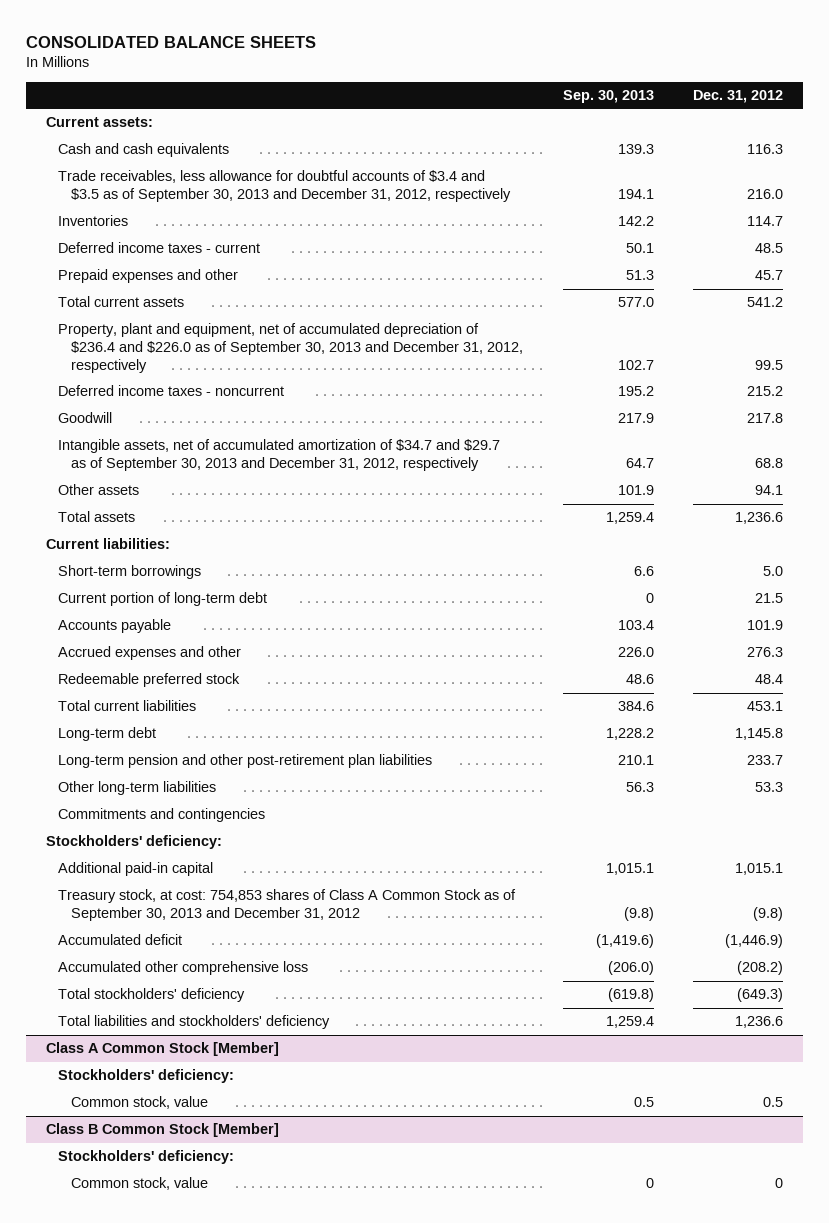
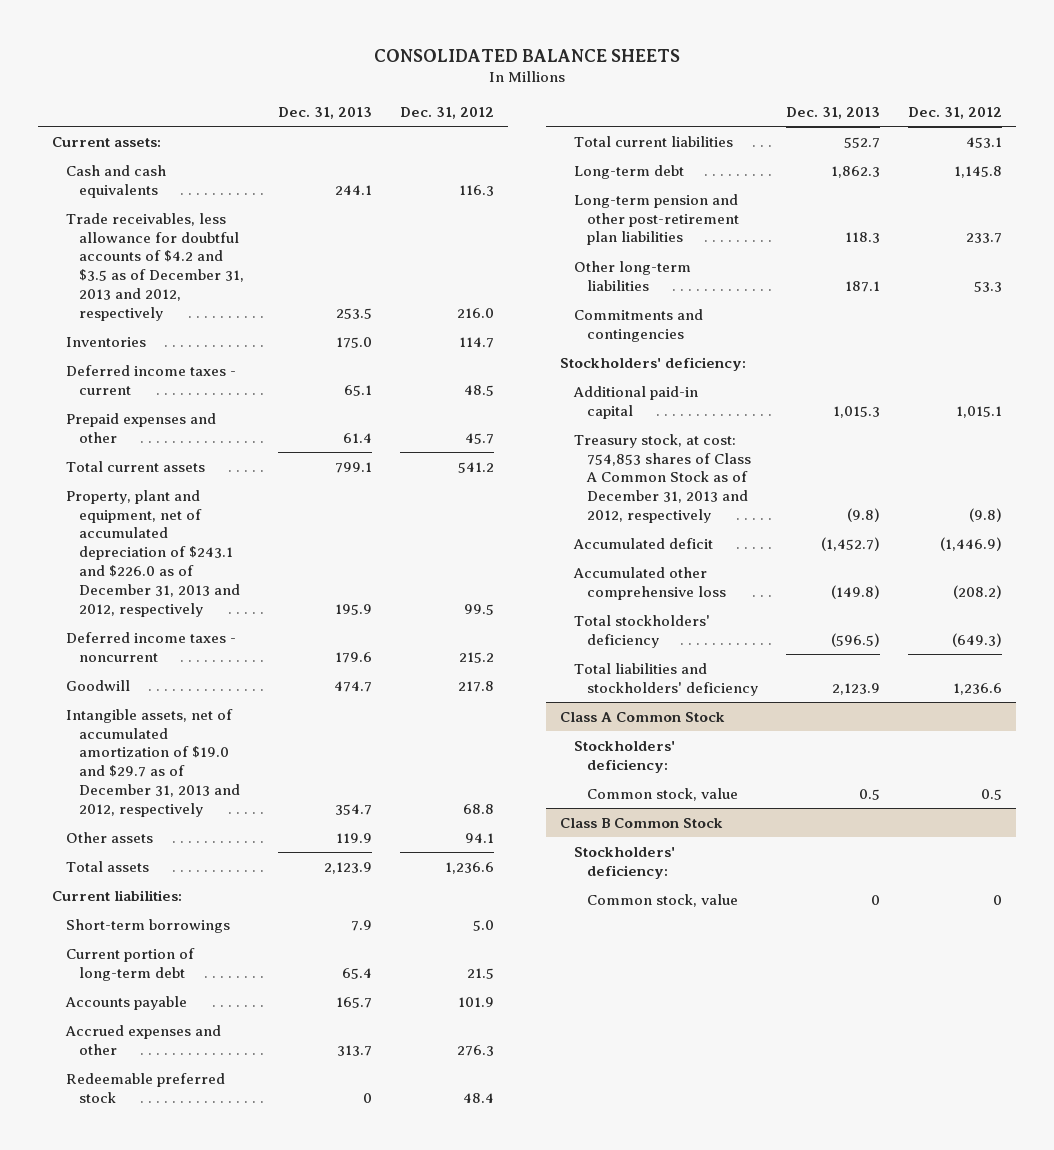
- | Sep. 30, 2013 | Dec. 31, 2012
+ | Dec. 31, 2013 | Dec. 31, 2012
- Trade receivables, less allowance for doubtful accounts of $3.4 and $3.5 as of September 30, 2013 and December 31, 2012, respectively | 194.1 | 216.0
+ Trade receivables, less allowance for doubtful accounts of $4.2 and $3.5 as of December 31, 2013 and 2012, respectively | 253.5 | 216.0
- Property, plant and equipment, net of accumulated depreciation of $236.4 and $226.0 as of September 30, 2013 and December 31, 2012, respectively | 102.7 | 99.5
+ Property, plant and equipment, net of accumulated depreciation of $243.1 and $226.0 as of December 31, 2013 and 2012, respectively | 195.9 | 99.5
- Intangible assets, net of accumulated amortization of $34.7 and $29.7 as of September 30, 2013 and December 31, 2012, respectively | 64.7 | 68.8
+ Intangible assets, net of accumulated amortization of $19.0 and $29.7 as of December 31, 2013 and 2012, respectively | 354.7 | 68.8
- Treasury stock, at cost: 754,853 shares of Class A Common Stock as of September 30, 2013 and December 31, 2012 | (9.8) | (9.8)
+ Treasury stock, at cost: 754,853 shares of Class A Common Stock as of December 31, 2013 and 2012, respectively | (9.8) | (9.8)
- Class A Common Stock [Member]
+ Class A Common Stock
- Class B Common Stock [Member]
+ Class B Common Stock

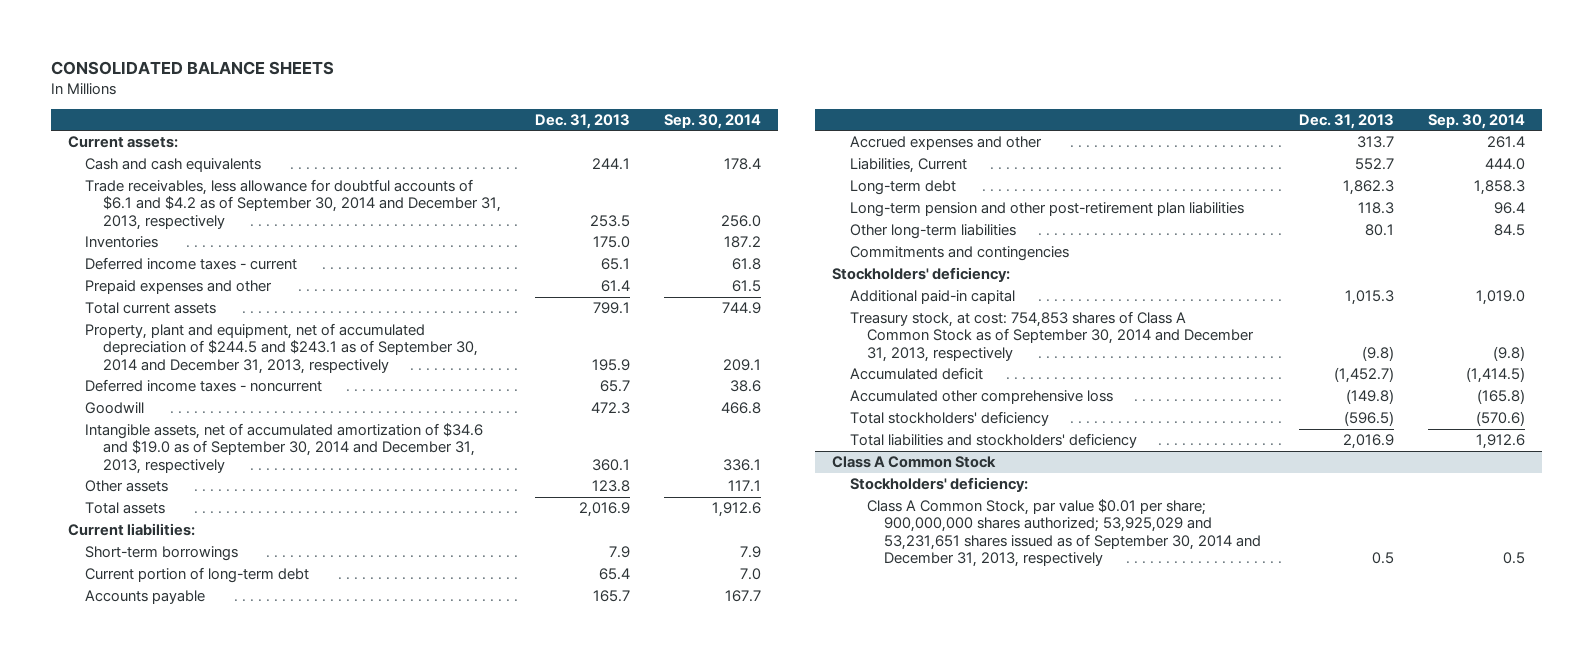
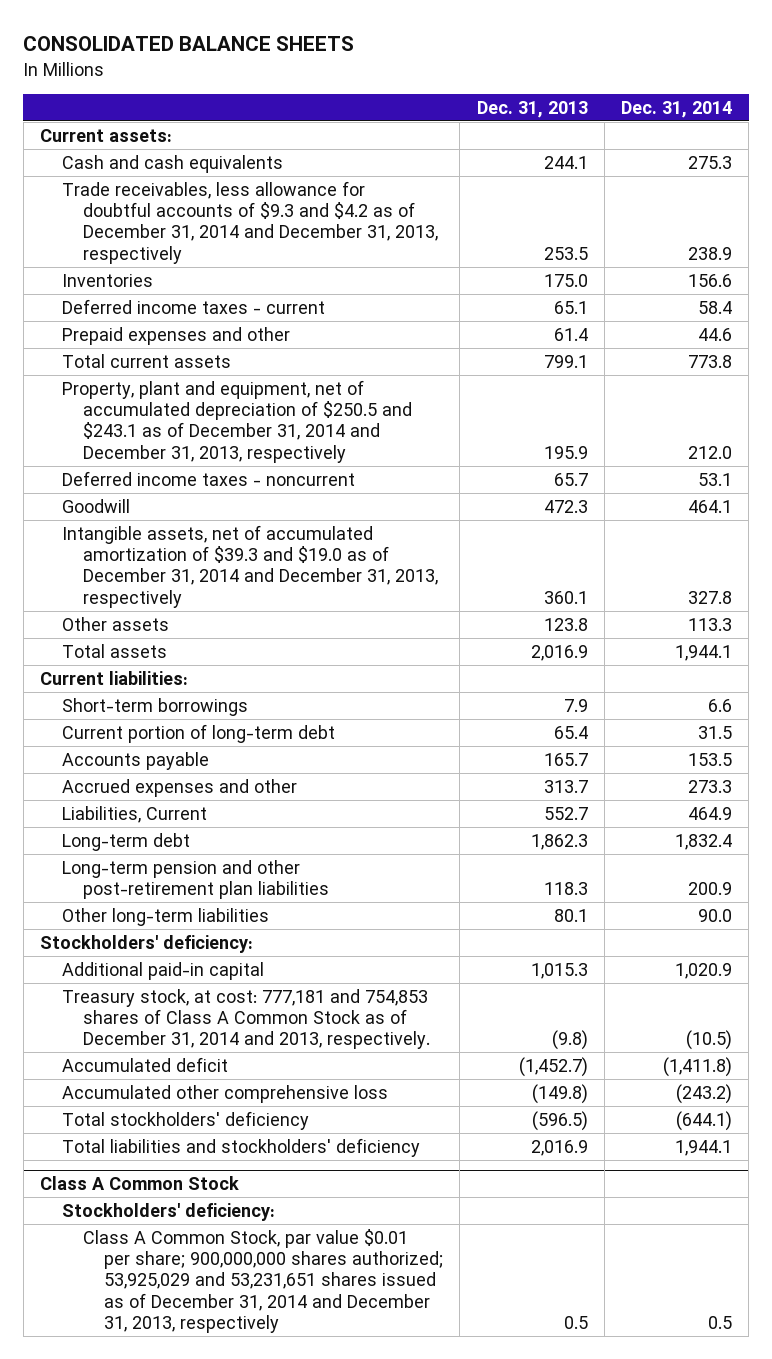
- | Dec. 31, 2013 | Sep. 30, 2014
+ | Dec. 31, 2013 | Dec. 31, 2014
- Trade receivables, less allowance for doubtful accounts of $6.1 and $4.2 as of September 30, 2014 and December 31, 2013, respectively | 253.5 | 256.0
+ Trade receivables, less allowance for doubtful accounts of $9.3 and $4.2 as of December 31, 2014 and December 31, 2013, respectively | 253.5 | 238.9
- Property, plant and equipment, net of accumulated depreciation of $244.5 and $243.1 as of September 30, 2014 and December 31, 2013, respectively | 195.9 | 209.1
+ Property, plant and equipment, net of accumulated depreciation of $250.5 and $243.1 as of December 31, 2014 and December 31, 2013, respectively | 195.9 | 212.0
- Intangible assets, net of accumulated amortization of $34.6 and $19.0 as of September 30, 2014 and December 31, 2013, respectively | 360.1 | 336.1
+ Intangible assets, net of accumulated amortization of $39.3 and $19.0 as of December 31, 2014 and December 31, 2013, respectively | 360.1 | 327.8
- Commitments and contingencies
- Treasury stock, at cost: 754,853 shares of Class A Common Stock as of September 30, 2014 and December 31, 2013, respectively | (9.8) | (9.8)
+ Treasury stock, at cost: 777,181 and 754,853 shares of Class A Common Stock as of December 31, 2014 and 2013, respectively. | (9.8) | (10.5)
@ Class A Common Stock
- Class A Common Stock, par value $0.01 per share; 900,000,000 shares authorized; 53,925,029 and 53,231,651 shares issued as of September 30, 2014 and December 31, 2013, respectively | 0.5 | 0.5
+ Class A Common Stock, par value $0.01 per share; 900,000,000 shares authorized; 53,925,029 and 53,231,651 shares issued as of December 31, 2014 and December 31, 2013, respectively | 0.5 | 0.5

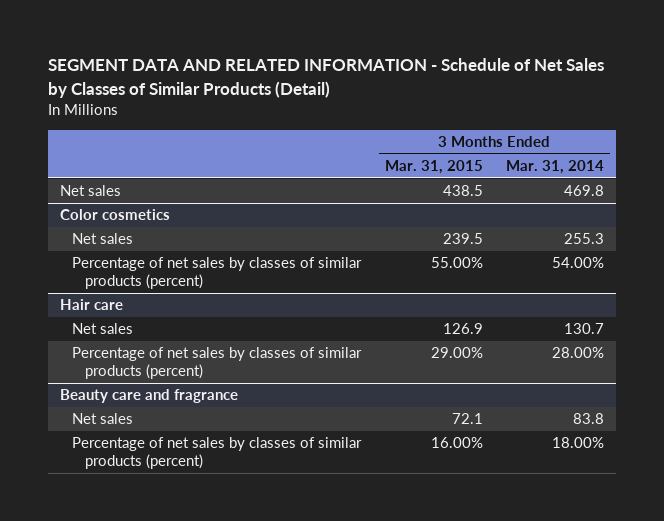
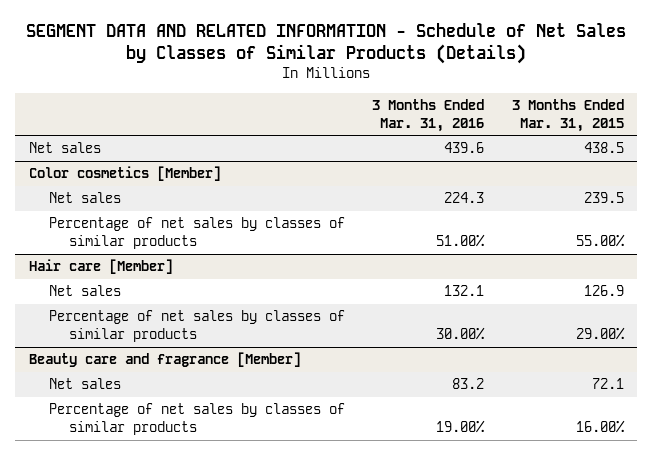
- SEGMENT DATA AND RELATED INFORMATION - Schedule of Net Sales by Classes of Similar Products (Detail)
+ SEGMENT DATA AND RELATED INFORMATION - Schedule of Net Sales by Classes of Similar Products (Details)
- | 3 Months Ended Mar. 31, 2015 | 3 Months Ended Mar. 31, 2014
+ | 3 Months Ended Mar. 31, 2016 | 3 Months Ended Mar. 31, 2015
- Color cosmetics
+ Color cosmetics [Member]
- Percentage of net sales by classes of similar products (percent) | 55.00% | 54.00%
- Hair care
+ Percentage of net sales by classes of similar products | 51.00% | 55.00%
+ Hair care [Member]
- Percentage of net sales by classes of similar products (percent) | 29.00% | 28.00%
- Beauty care and fragrance
+ Percentage of net sales by classes of similar products | 30.00% | 29.00%
+ Beauty care and fragrance [Member]
- Percentage of net sales by classes of similar products (percent) | 16.00% | 18.00%
+ Percentage of net sales by classes of similar products | 19.00% | 16.00%

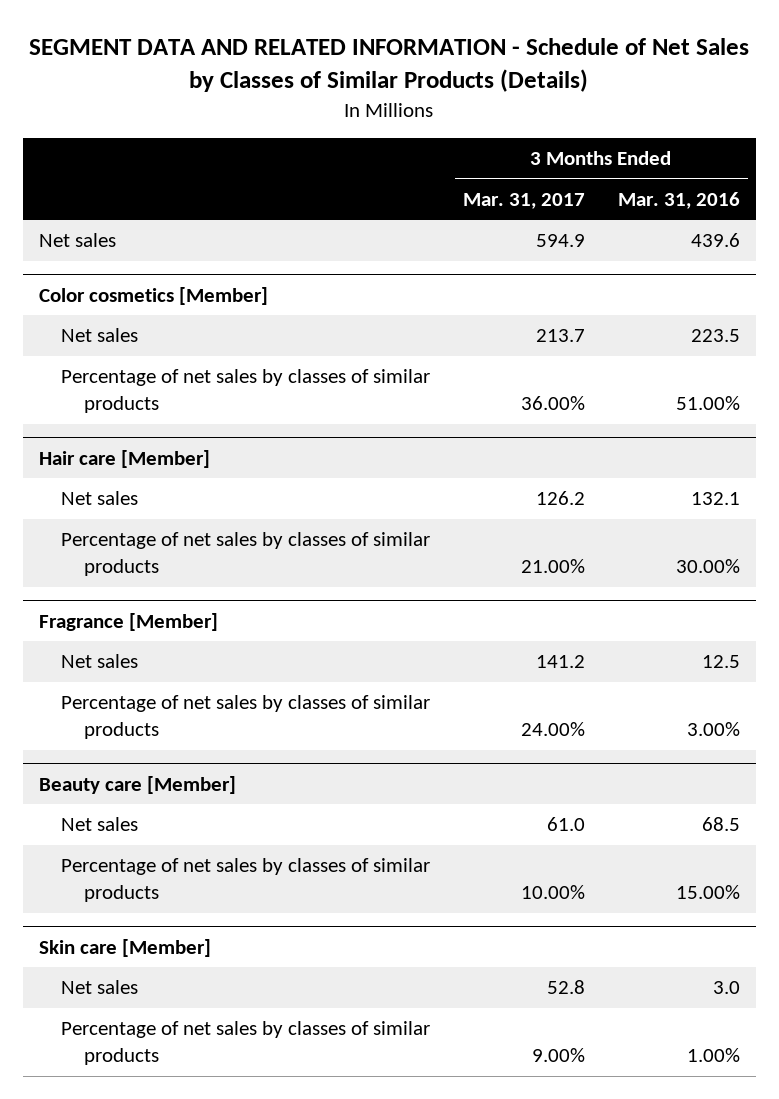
- | 3 Months Ended Mar. 31, 2016 | 3 Months Ended Mar. 31, 2015
+ | 3 Months Ended Mar. 31, 2017 | 3 Months Ended Mar. 31, 2016
@ Color cosmetics [Member]
- Net sales | 224.3 | 239.5
+ Net sales | 213.7 | 223.5
- Beauty care and fragrance [Member]
- Net sales | 83.2 | 72.1
- Percentage of net sales by classes of similar products | 19.00% | 16.00%
+ Fragrance [Member]
+ Net sales | 141.2 | 12.5
+ Percentage of net sales by classes of similar products | 24.00% | 3.00%
+ Beauty care [Member]
+ Net sales | 61.0 | 68.5
+ Percentage of net sales by classes of similar products | 10.00% | 15.00%
+ Skin care [Member]
+ Net sales | 52.8 | 3.0
+ Percentage of net sales by classes of similar products | 9.00% | 1.00%

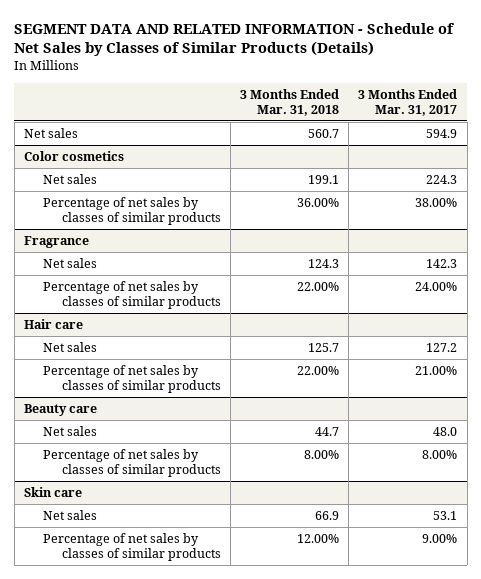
- | 3 Months Ended Mar. 31, 2017 | 3 Months Ended Mar. 31, 2016
+ | 3 Months Ended Mar. 31, 2018 | 3 Months Ended Mar. 31, 2017
- Color cosmetics [Member]
- Net sales | 213.7 | 223.5
- Percentage of net sales by classes of similar products | 36.00% | 51.00%
- Hair care [Member]
- Net sales | 126.2 | 132.1
- Percentage of net sales by classes of similar products | 21.00% | 30.00%
- Fragrance [Member]
- Net sales | 141.2 | 12.5
+ Color cosmetics
+ Net sales | 199.1 | 224.3
+ Percentage of net sales by classes of similar products | 36.00% | 38.00%
+ Fragrance
+ Net sales | 124.3 | 142.3
- Beauty care [Member]
- Net sales | 61.0 | 68.5
- Percentage of net sales by classes of similar products | 10.00% | 15.00%
- Skin care [Member]
- Net sales | 52.8 | 3.0
+ Hair care
+ Net sales | 125.7 | 127.2
+ Percentage of net sales by classes of similar products | 22.00% | 21.00%
+ Beauty care
+ Net sales | 44.7 | 48.0
+ Percentage of net sales by classes of similar products | 8.00% | 8.00%
+ Skin care
+ Net sales | 66.9 | 53.1

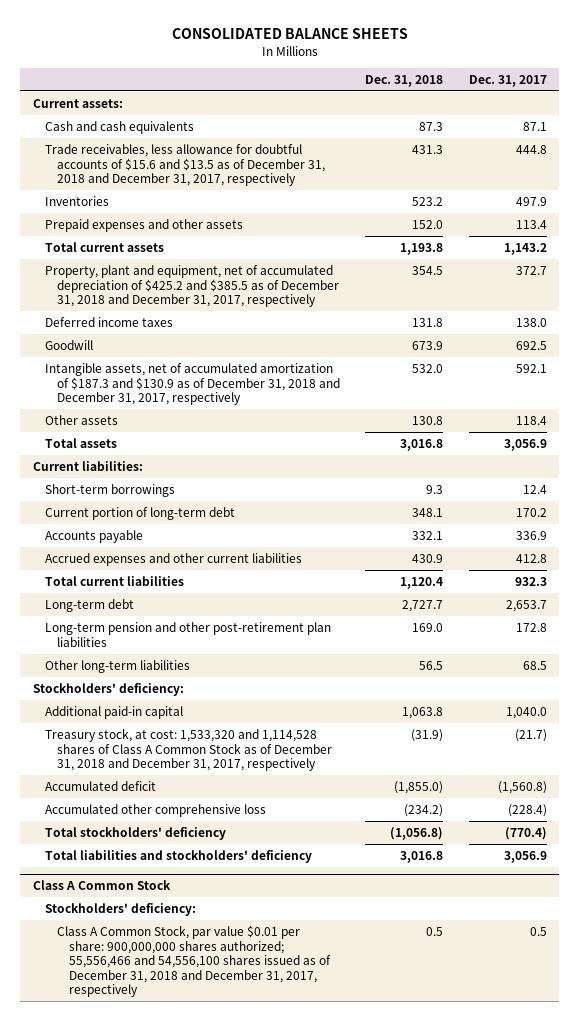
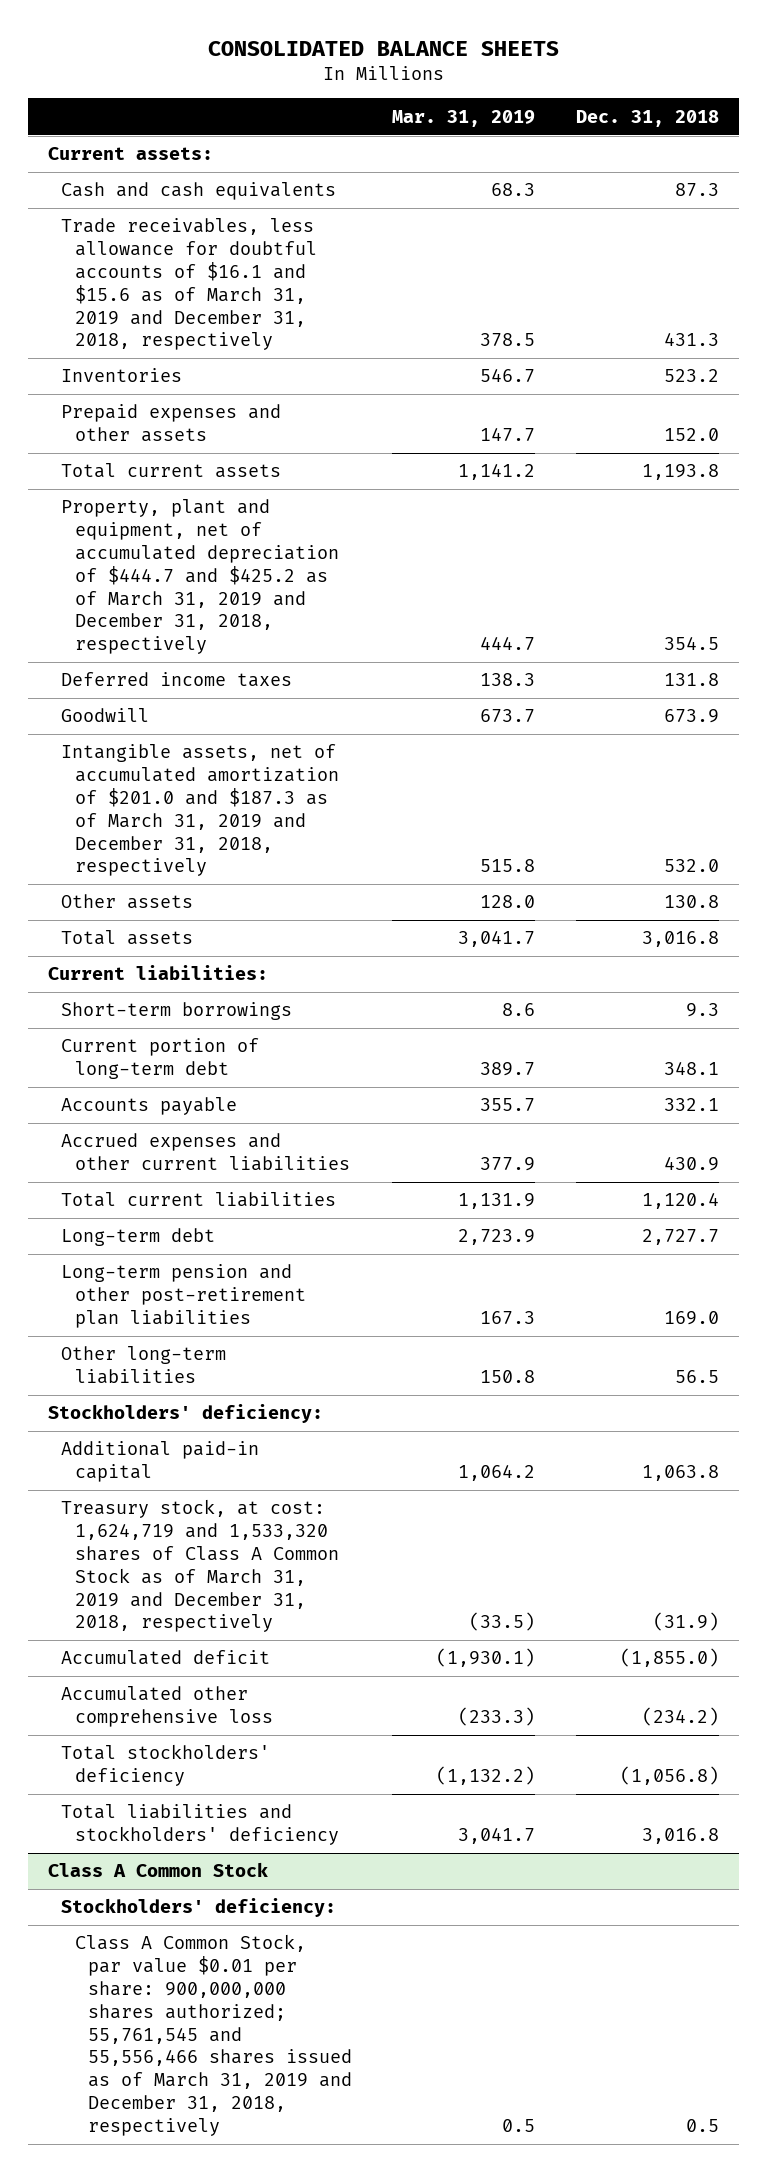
- | Dec. 31, 2018 | Dec. 31, 2017
+ | Mar. 31, 2019 | Dec. 31, 2018
- Trade receivables, less allowance for doubtful accounts of $15.6 and $13.5 as of December 31, 2018 and December 31, 2017, respectively | 431.3 | 444.8
+ Trade receivables, less allowance for doubtful accounts of $16.1 and $15.6 as of March 31, 2019 and December 31, 2018, respectively | 378.5 | 431.3
- Property, plant and equipment, net of accumulated depreciation of $425.2 and $385.5 as of December 31, 2018 and December 31, 2017, respectively | 354.5 | 372.7
+ Property, plant and equipment, net of accumulated depreciation of $444.7 and $425.2 as of March 31, 2019 and December 31, 2018, respectively | 444.7 | 354.5
- Intangible assets, net of accumulated amortization of $187.3 and $130.9 as of December 31, 2018 and December 31, 2017, respectively | 532.0 | 592.1
+ Intangible assets, net of accumulated amortization of $201.0 and $187.3 as of March 31, 2019 and December 31, 2018, respectively | 515.8 | 532.0
- Treasury stock, at cost: 1,533,320 and 1,114,528 shares of Class A Common Stock as of December 31, 2018 and December 31, 2017, respectively | (31.9) | (21.7)
+ Treasury stock, at cost: 1,624,719 and 1,533,320 shares of Class A Common Stock as of March 31, 2019 and December 31, 2018, respectively | (33.5) | (31.9)
@ Class A Common Stock
- Class A Common Stock, par value $0.01 per share: 900,000,000 shares authorized; 55,556,466 and 54,556,100 shares issued as of December 31, 2018 and December 31, 2017, respectively | 0.5 | 0.5
+ Class A Common Stock, par value $0.01 per share: 900,000,000 shares authorized; 55,761,545 and 55,556,466 shares issued as of March 31, 2019 and December 31, 2018, respectively | 0.5 | 0.5

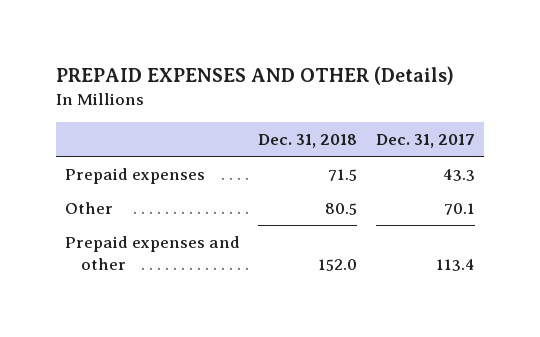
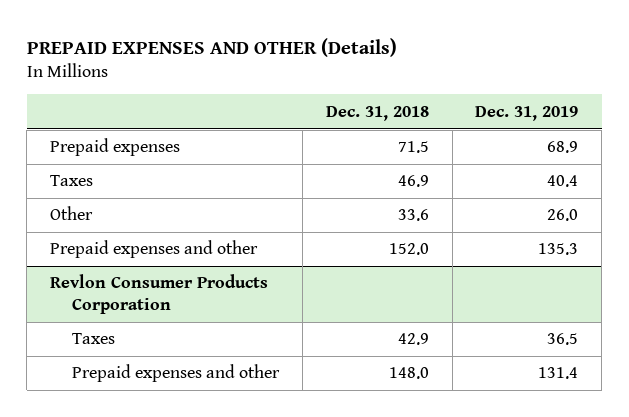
- | Dec. 31, 2018 | Dec. 31, 2017
+ | Dec. 31, 2018 | Dec. 31, 2019
- Other | 80.5 | 70.1
+ Taxes | 46.9 | 40.4
+ Other | 33.6 | 26.0
+ Revlon Consumer Products Corporation
+ Taxes | 42.9 | 36.5
+ Prepaid expenses and other | 148.0 | 131.4

